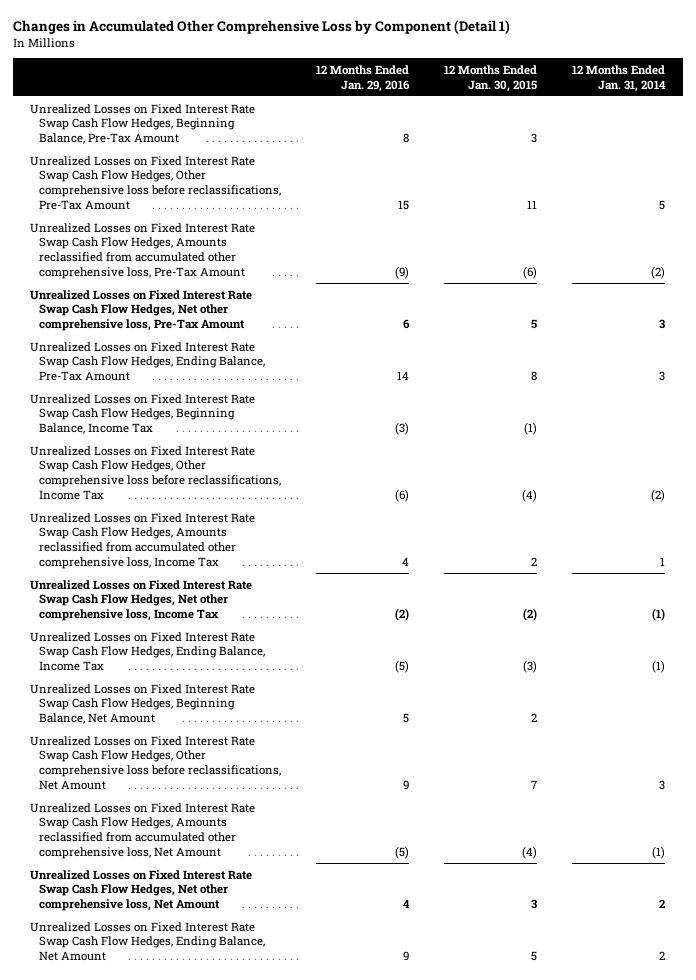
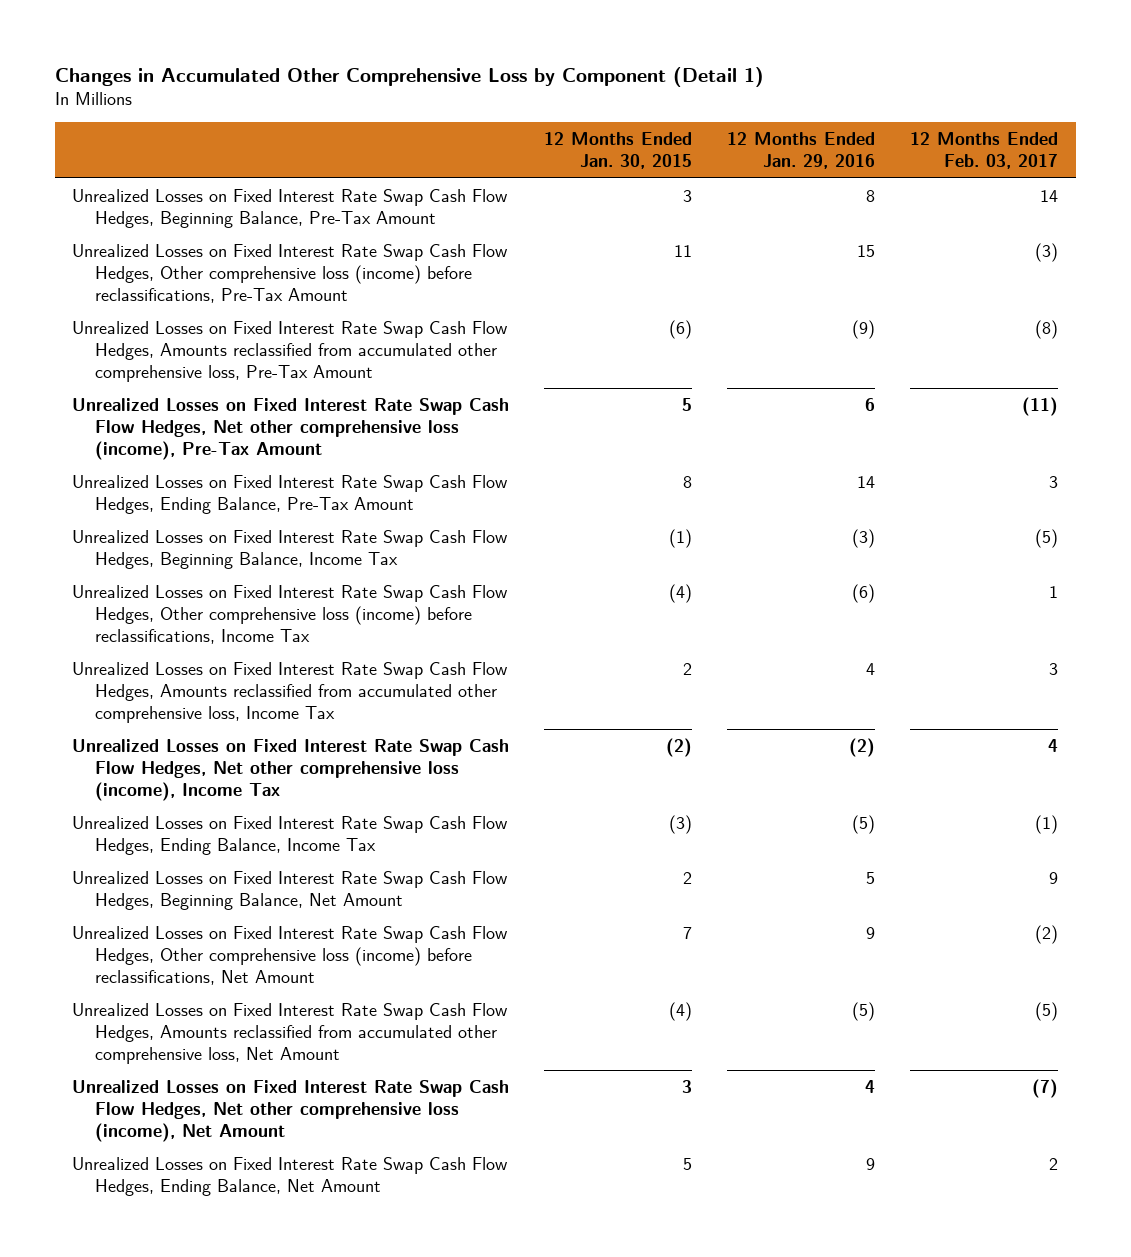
- | 12 Months Ended Jan. 29, 2016 | 12 Months Ended Jan. 30, 2015 | 12 Months Ended Jan. 31, 2014
+ | 12 Months Ended Jan. 30, 2015 | 12 Months Ended Jan. 29, 2016 | 12 Months Ended Feb. 03, 2017
- Unrealized Losses on Fixed Interest Rate Swap Cash Flow Hedges, Other comprehensive loss before reclassifications, Pre-Tax Amount | 15 | 11 | 5
+ Unrealized Losses on Fixed Interest Rate Swap Cash Flow Hedges, Other comprehensive loss (income) before reclassifications, Pre-Tax Amount | 11 | 15 | (3)
- Unrealized Losses on Fixed Interest Rate Swap Cash Flow Hedges, Net other comprehensive loss, Pre-Tax Amount | 6 | 5 | 3
+ Unrealized Losses on Fixed Interest Rate Swap Cash Flow Hedges, Net other comprehensive loss (income), Pre-Tax Amount | 5 | 6 | (11)
- Unrealized Losses on Fixed Interest Rate Swap Cash Flow Hedges, Other comprehensive loss before reclassifications, Income Tax | (6) | (4) | (2)
+ Unrealized Losses on Fixed Interest Rate Swap Cash Flow Hedges, Other comprehensive loss (income) before reclassifications, Income Tax | (4) | (6) | 1
- Unrealized Losses on Fixed Interest Rate Swap Cash Flow Hedges, Net other comprehensive loss, Income Tax | (2) | (2) | (1)
+ Unrealized Losses on Fixed Interest Rate Swap Cash Flow Hedges, Net other comprehensive loss (income), Income Tax | (2) | (2) | 4
- Unrealized Losses on Fixed Interest Rate Swap Cash Flow Hedges, Other comprehensive loss before reclassifications, Net Amount | 9 | 7 | 3
+ Unrealized Losses on Fixed Interest Rate Swap Cash Flow Hedges, Other comprehensive loss (income) before reclassifications, Net Amount | 7 | 9 | (2)
- Unrealized Losses on Fixed Interest Rate Swap Cash Flow Hedges, Net other comprehensive loss, Net Amount | 4 | 3 | 2
+ Unrealized Losses on Fixed Interest Rate Swap Cash Flow Hedges, Net other comprehensive loss (income), Net Amount | 3 | 4 | (7)

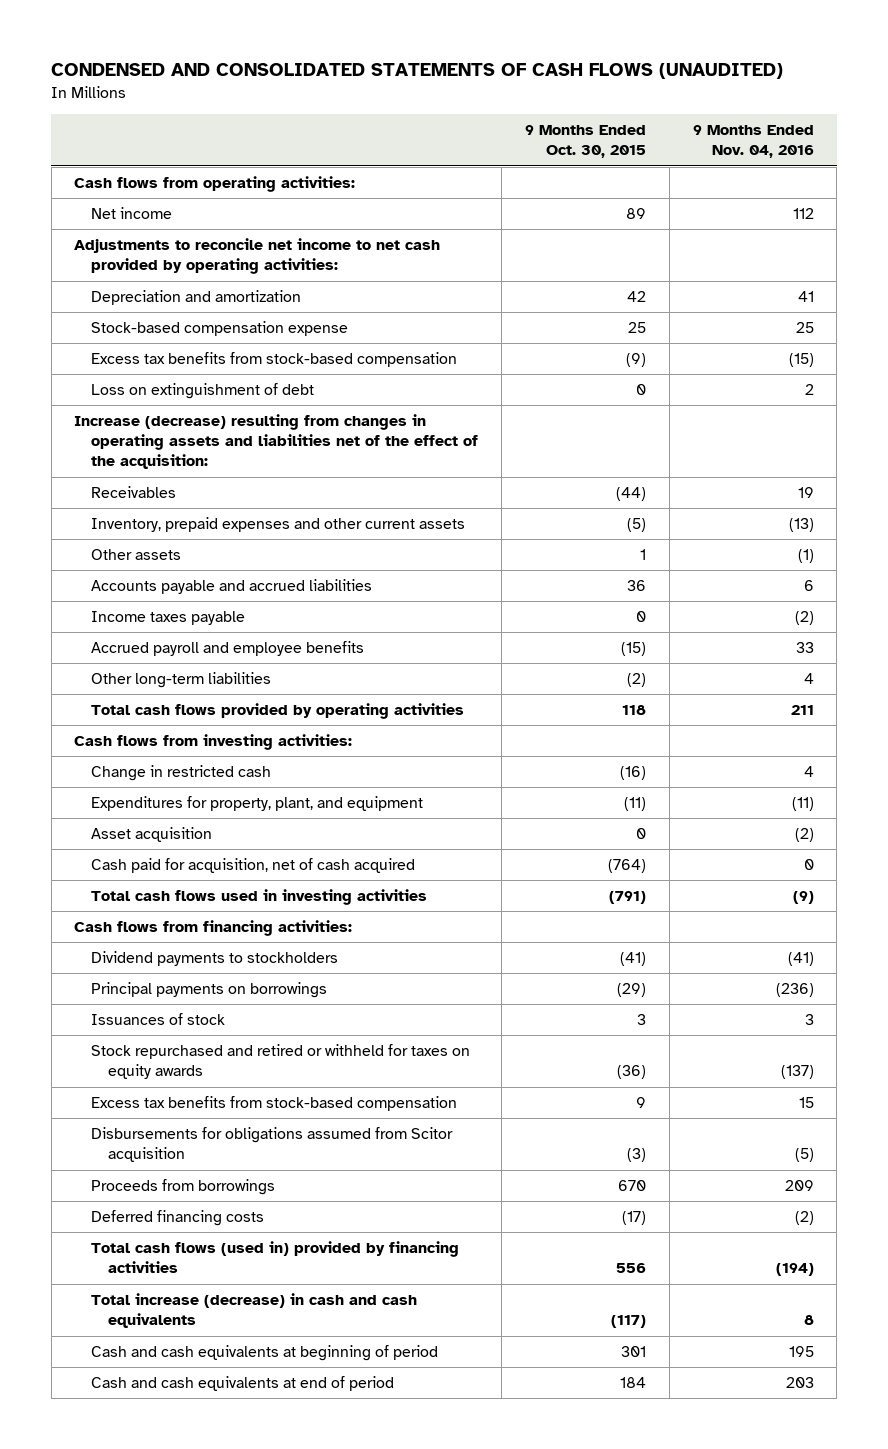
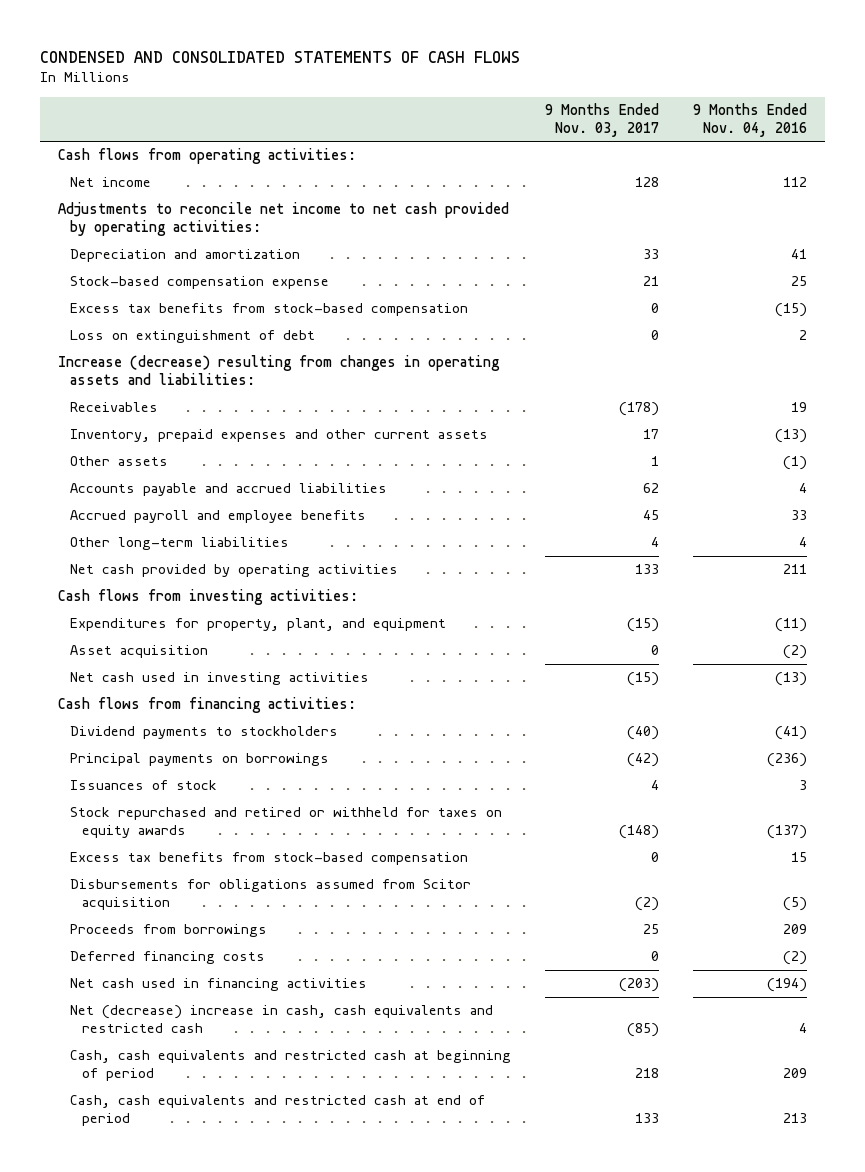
- CONDENSED AND CONSOLIDATED STATEMENTS OF CASH FLOWS (UNAUDITED)
+ CONDENSED AND CONSOLIDATED STATEMENTS OF CASH FLOWS
- | 9 Months Ended Oct. 30, 2015 | 9 Months Ended Nov. 04, 2016
+ | 9 Months Ended Nov. 03, 2017 | 9 Months Ended Nov. 04, 2016
- Increase (decrease) resulting from changes in operating assets and liabilities net of the effect of the acquisition:
+ Increase (decrease) resulting from changes in operating assets and liabilities:
- Accounts payable and accrued liabilities | 36 | 6
- Income taxes payable | 0 | (2)
+ Accounts payable and accrued liabilities | 62 | 4
- Total cash flows provided by operating activities | 118 | 211
+ Net cash provided by operating activities | 133 | 211
- Change in restricted cash | (16) | 4
- Cash paid for acquisition, net of cash acquired | (764) | 0
- Total cash flows used in investing activities | (791) | (9)
+ Net cash used in investing activities | (15) | (13)
- Total cash flows (used in) provided by financing activities | 556 | (194)
- Total increase (decrease) in cash and cash equivalents | (117) | 8
- Cash and cash equivalents at beginning of period | 301 | 195
- Cash and cash equivalents at end of period | 184 | 203
+ Net cash used in financing activities | (203) | (194)
+ Net (decrease) increase in cash, cash equivalents and restricted cash | (85) | 4
+ Cash, cash equivalents and restricted cash at beginning of period | 218 | 209
+ Cash, cash equivalents and restricted cash at end of period | 133 | 213

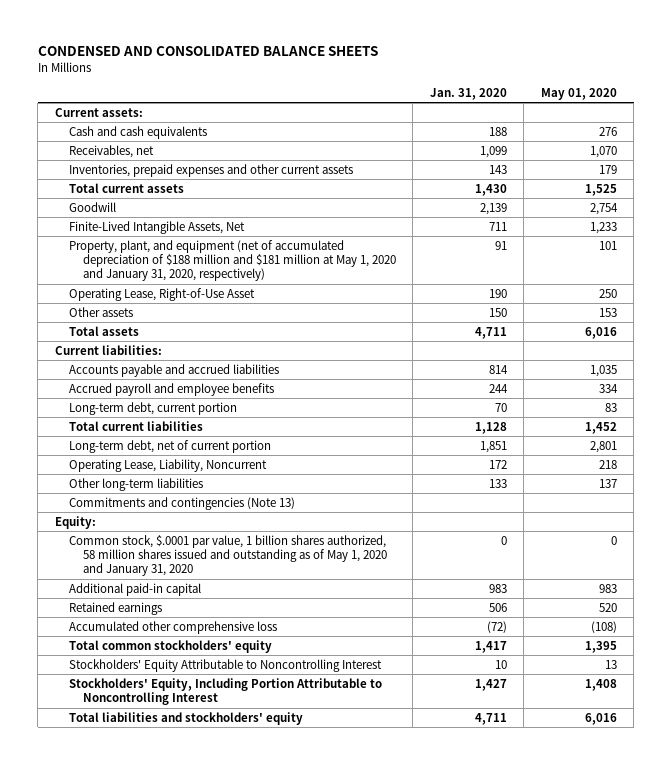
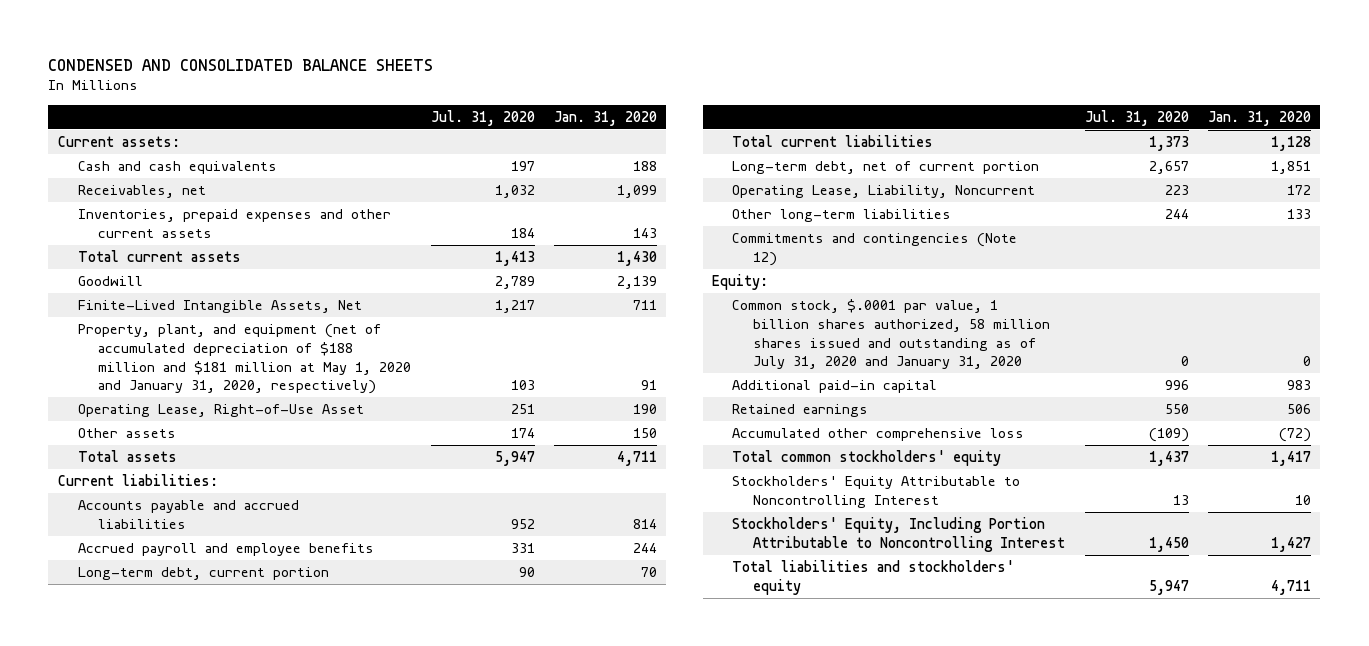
- | Jan. 31, 2020 | May 01, 2020
+ | Jul. 31, 2020 | Jan. 31, 2020
- Commitments and contingencies (Note 13)
+ Commitments and contingencies (Note 12)
- Common stock, $.0001 par value, 1 billion shares authorized, 58 million shares issued and outstanding as of May 1, 2020 and January 31, 2020 | 0 | 0
+ Common stock, $.0001 par value, 1 billion shares authorized, 58 million shares issued and outstanding as of July 31, 2020 and January 31, 2020 | 0 | 0

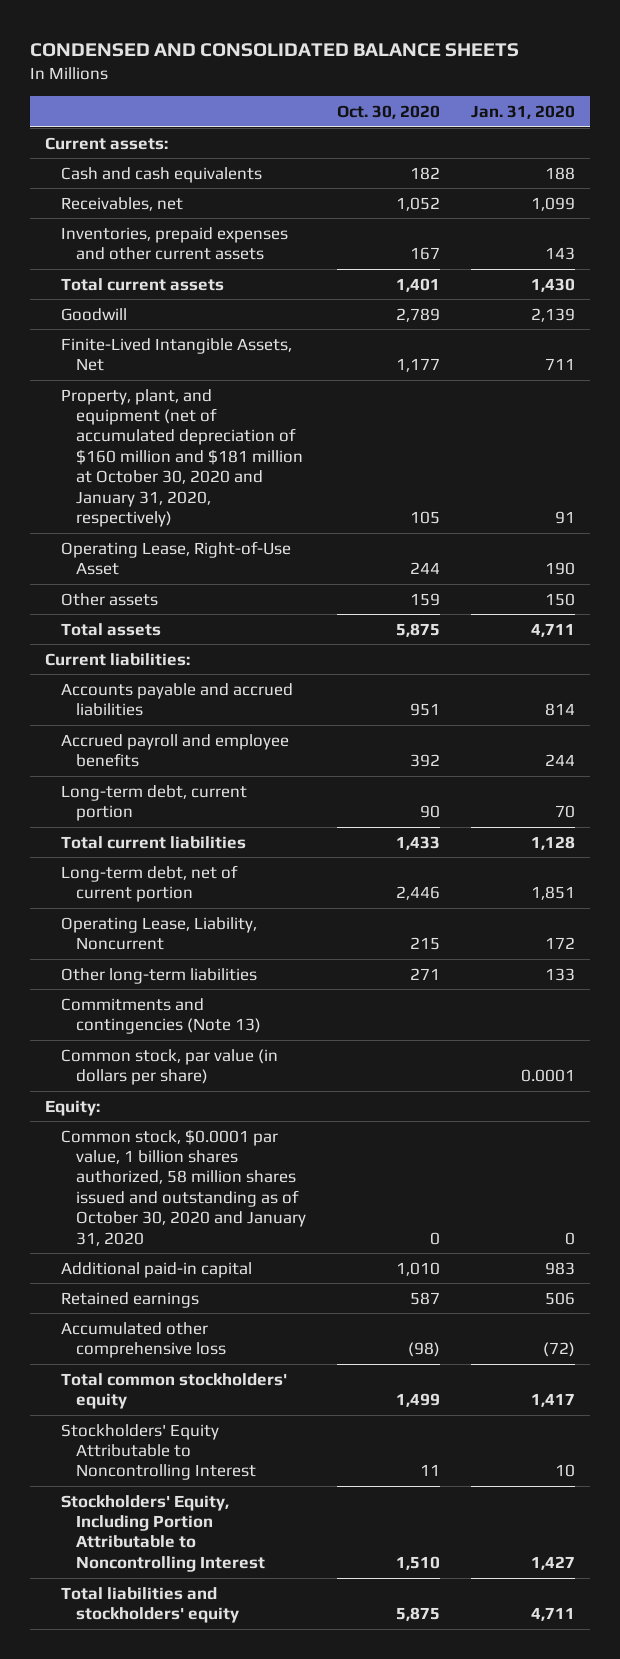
- | Jul. 31, 2020 | Jan. 31, 2020
+ | Oct. 30, 2020 | Jan. 31, 2020
- Property, plant, and equipment (net of accumulated depreciation of $188 million and $181 million at May 1, 2020 and January 31, 2020, respectively) | 103 | 91
+ Property, plant, and equipment (net of accumulated depreciation of $160 million and $181 million at October 30, 2020 and January 31, 2020, respectively) | 105 | 91
- Commitments and contingencies (Note 12)
+ Commitments and contingencies (Note 13)
+ Common stock, par value (in dollars per share) | | 0.0001
- Common stock, $.0001 par value, 1 billion shares authorized, 58 million shares issued and outstanding as of July 31, 2020 and January 31, 2020 | 0 | 0
+ Common stock, $0.0001 par value, 1 billion shares authorized, 58 million shares issued and outstanding as of October 30, 2020 and January 31, 2020 | 0 | 0

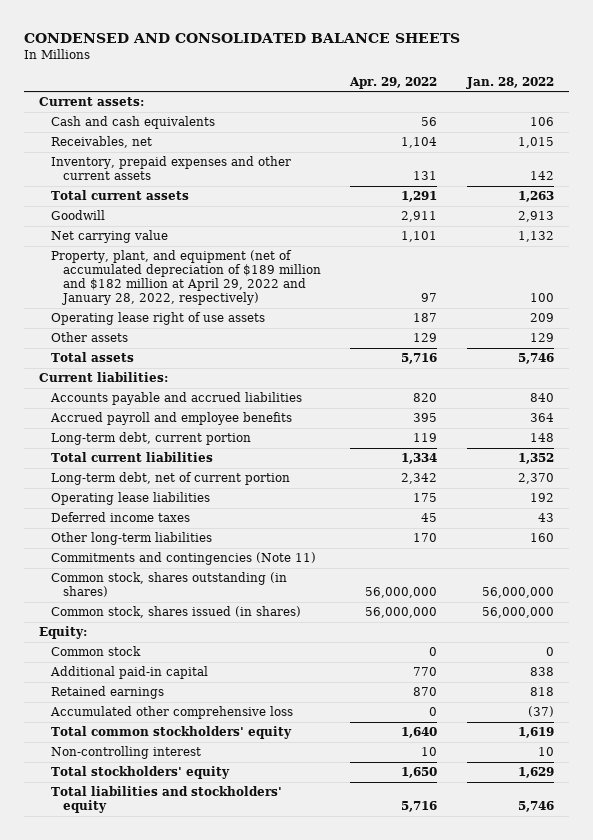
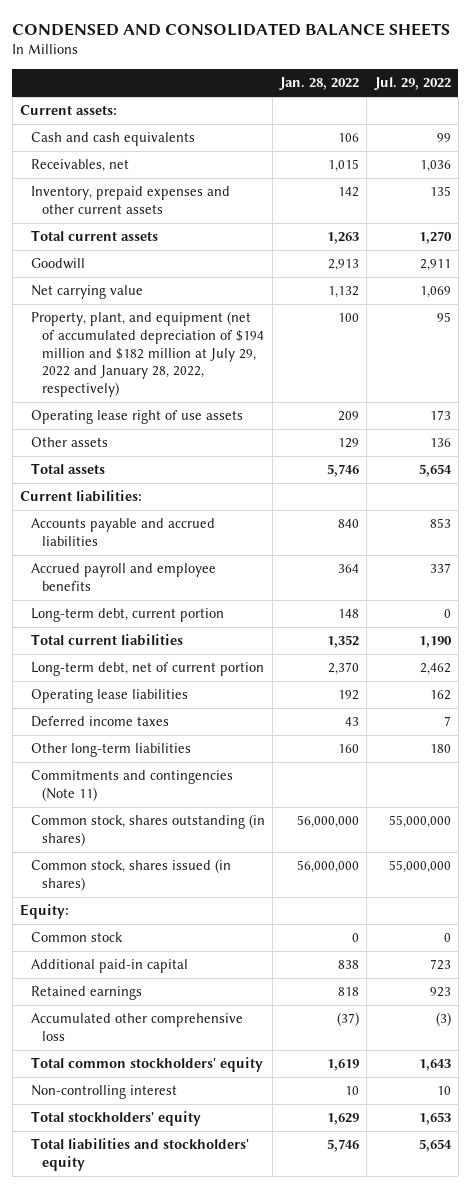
- | Apr. 29, 2022 | Jan. 28, 2022
+ | Jan. 28, 2022 | Jul. 29, 2022
- Property, plant, and equipment (net of accumulated depreciation of $189 million and $182 million at April 29, 2022 and January 28, 2022, respectively) | 97 | 100
+ Property, plant, and equipment (net of accumulated depreciation of $194 million and $182 million at July 29, 2022 and January 28, 2022, respectively) | 100 | 95

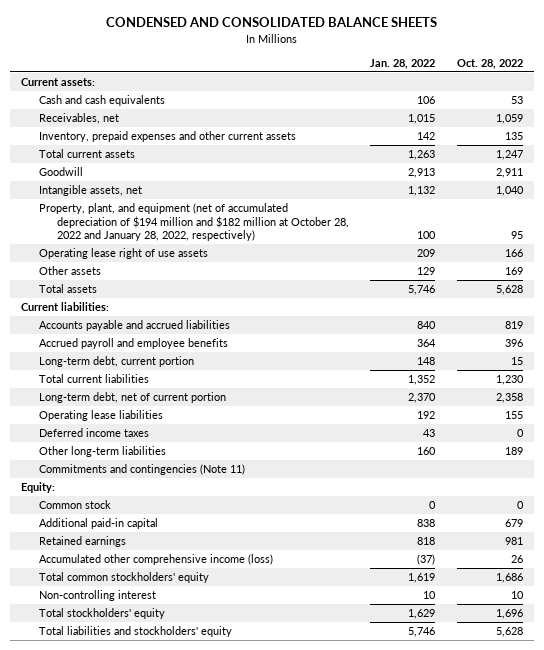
- | Jan. 28, 2022 | Jul. 29, 2022
+ | Jan. 28, 2022 | Oct. 28, 2022
- Net carrying value | 1,132 | 1,069
- Property, plant, and equipment (net of accumulated depreciation of $194 million and $182 million at July 29, 2022 and January 28, 2022, respectively) | 100 | 95
+ Intangible assets, net | 1,132 | 1,040
+ Property, plant, and equipment (net of accumulated depreciation of $194 million and $182 million at October 28, 2022 and January 28, 2022, respectively) | 100 | 95
- Common stock, shares outstanding (in shares) | 56,000,000 | 55,000,000
- Common stock, shares issued (in shares) | 56,000,000 | 55,000,000
- Accumulated other comprehensive loss | (37) | (3)
+ Accumulated other comprehensive income (loss) | (37) | 26

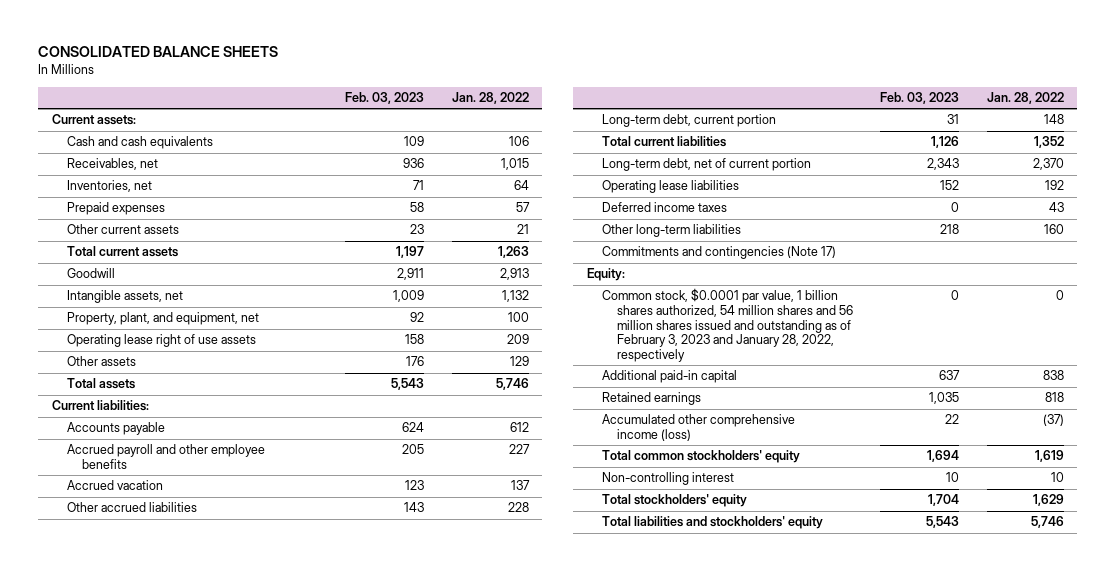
- CONDENSED AND CONSOLIDATED BALANCE SHEETS
+ CONSOLIDATED BALANCE SHEETS
- | Jan. 28, 2022 | Oct. 28, 2022
+ | Feb. 03, 2023 | Jan. 28, 2022
- Inventory, prepaid expenses and other current assets | 142 | 135
+ Inventories, net | 71 | 64
+ Prepaid expenses | 58 | 57
+ Other current assets | 23 | 21
- Property, plant, and equipment (net of accumulated depreciation of $194 million and $182 million at October 28, 2022 and January 28, 2022, respectively) | 100 | 95
+ Property, plant, and equipment, net | 92 | 100
- Accounts payable and accrued liabilities | 840 | 819
- Accrued payroll and employee benefits | 364 | 396
+ Accounts payable | 624 | 612
+ Accrued payroll and other employee benefits | 205 | 227
+ Accrued vacation | 123 | 137
+ Other accrued liabilities | 143 | 228
- Commitments and contingencies (Note 11)
+ Commitments and contingencies (Note 17)
- Common stock | 0 | 0
+ Common stock, $0.0001 par value, 1 billion shares authorized, 54 million shares and 56 million shares issued and outstanding as of February 3, 2023 and January 28, 2022, respectively | 0 | 0

